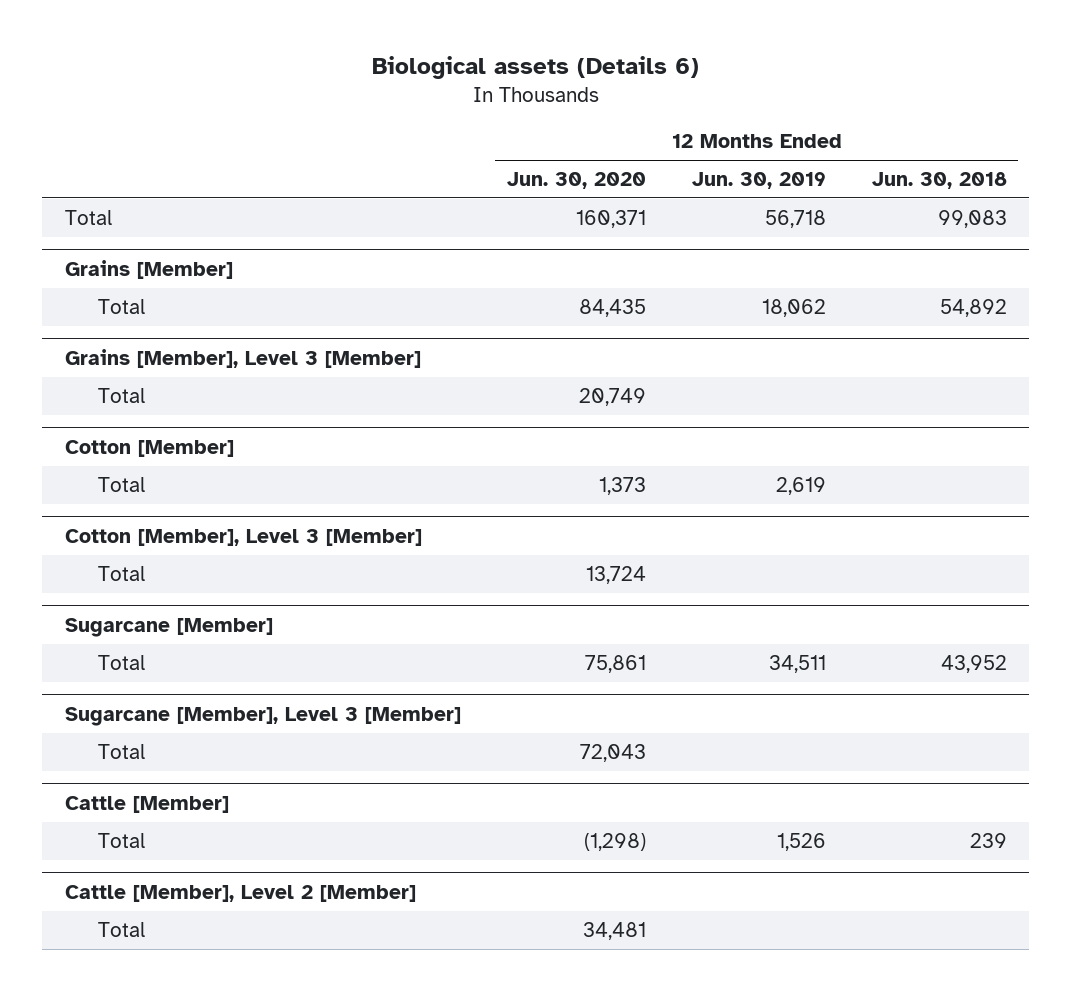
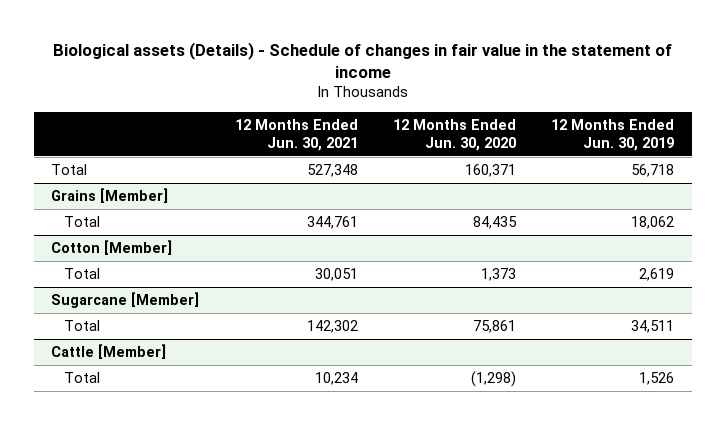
- Biological assets (Details 6)
+ Biological assets (Details) - Schedule of changes in fair value in the statement of income
- | 12 Months Ended Jun. 30, 2020 | 12 Months Ended Jun. 30, 2019 | 12 Months Ended Jun. 30, 2018
+ | 12 Months Ended Jun. 30, 2021 | 12 Months Ended Jun. 30, 2020 | 12 Months Ended Jun. 30, 2019
- Grains [Member], Level 3 [Member]
- Total | 20,749 | |
- Cotton [Member], Level 3 [Member]
- Total | 13,724 | |
- Sugarcane [Member], Level 3 [Member]
- Total | 72,043 | |
- Cattle [Member], Level 2 [Member]
- Total | 34,481 | |

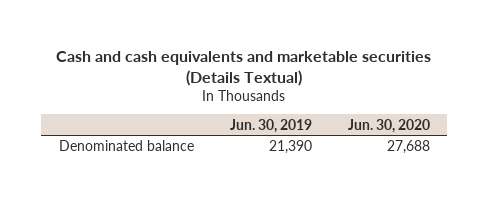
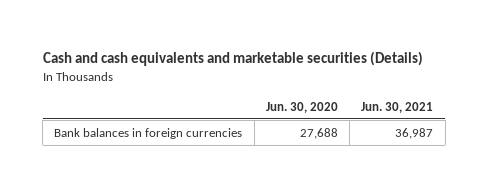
- Cash and cash equivalents and marketable securities (Details Textual)
+ Cash and cash equivalents and marketable securities (Details)
- | Jun. 30, 2019 | Jun. 30, 2020
+ | Jun. 30, 2020 | Jun. 30, 2021
- Denominated balance | 21,390 | 27,688
+ Bank balances in foreign currencies | 27,688 | 36,987

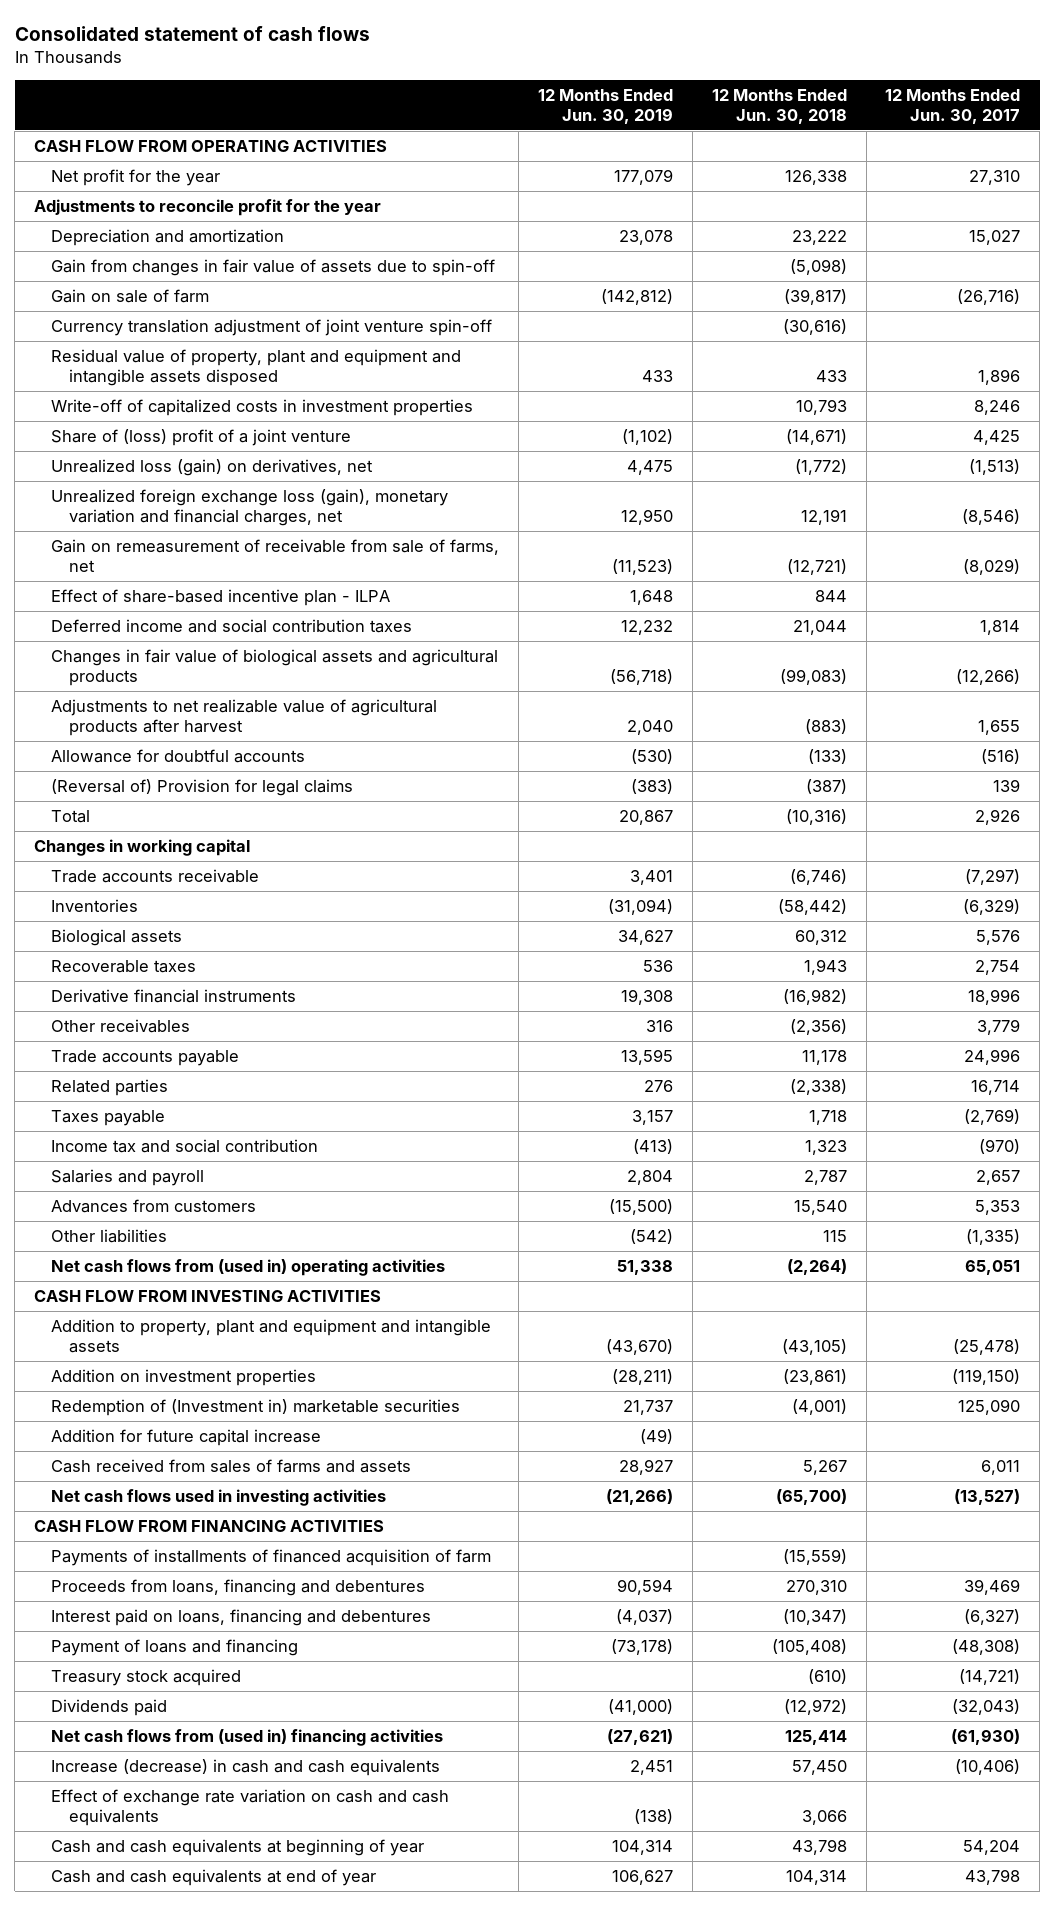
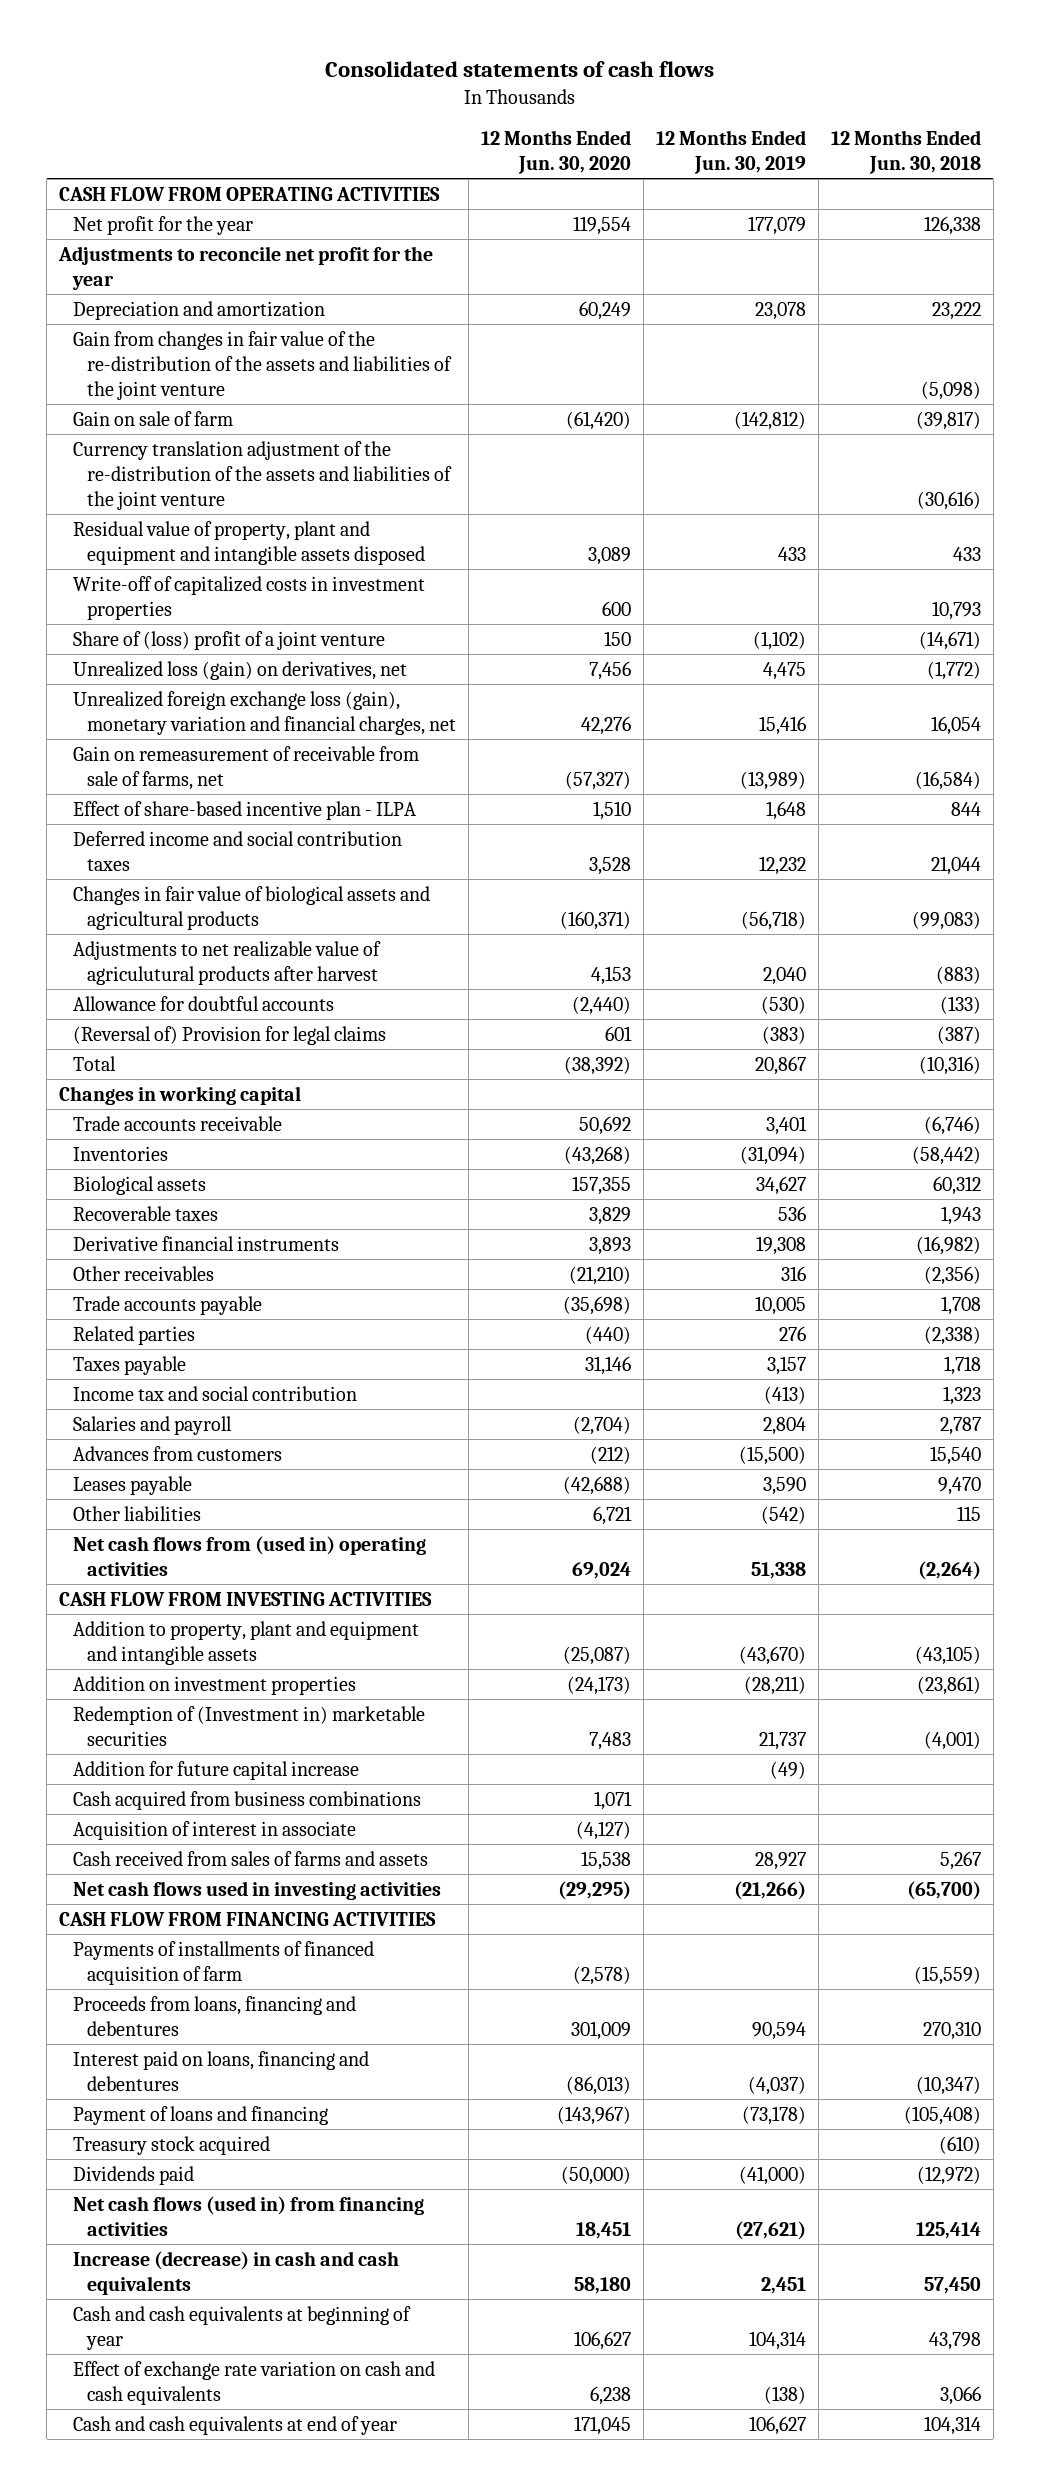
- Consolidated statement of cash flows
+ Consolidated statements of cash flows
- | 12 Months Ended Jun. 30, 2019 | 12 Months Ended Jun. 30, 2018 | 12 Months Ended Jun. 30, 2017
+ | 12 Months Ended Jun. 30, 2020 | 12 Months Ended Jun. 30, 2019 | 12 Months Ended Jun. 30, 2018
- Adjustments to reconcile profit for the year
+ Adjustments to reconcile net profit for the year
- Gain from changes in fair value of assets due to spin-off | | (5,098) |
+ Gain from changes in fair value of the re-distribution of the assets and liabilities of the joint venture | | | (5,098)
- Currency translation adjustment of joint venture spin-off | | (30,616) |
+ Currency translation adjustment of the re-distribution of the assets and liabilities of the joint venture | | | (30,616)
- Unrealized foreign exchange loss (gain), monetary variation and financial charges, net | 12,950 | 12,191 | (8,546)
- Gain on remeasurement of receivable from sale of farms, net | (11,523) | (12,721) | (8,029)
+ Unrealized foreign exchange loss (gain), monetary variation and financial charges, net | 42,276 | 15,416 | 16,054
+ Gain on remeasurement of receivable from sale of farms, net | (57,327) | (13,989) | (16,584)
- Adjustments to net realizable value of agricultural products after harvest | 2,040 | (883) | 1,655
+ Adjustments to net realizable value of agriculutural products after harvest | 4,153 | 2,040 | (883)
- Trade accounts payable | 13,595 | 11,178 | 24,996
+ Trade accounts payable | (35,698) | 10,005 | 1,708
+ Leases payable | (42,688) | 3,590 | 9,470
+ Cash acquired from business combinations | 1,071 | |
+ Acquisition of interest in associate | (4,127) | |
- Net cash flows from (used in) financing activities | (27,621) | 125,414 | (61,930)
+ Net cash flows (used in) from financing activities | 18,451 | (27,621) | 125,414
moved down: Effect of exchange rate variation on cash and cash equivalents | 6,238 | (138) | 3,066

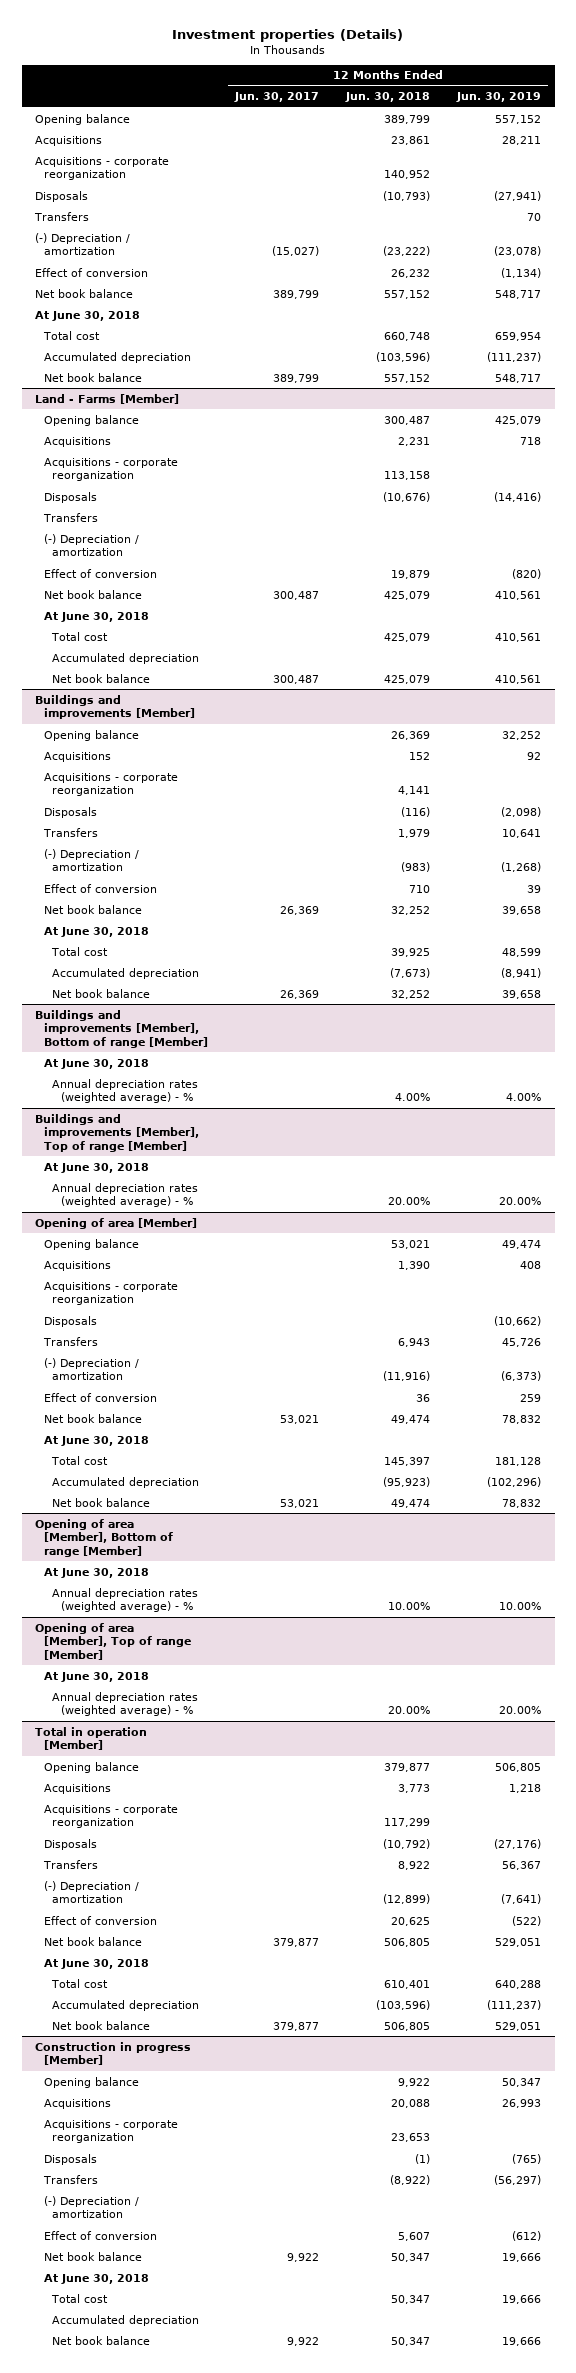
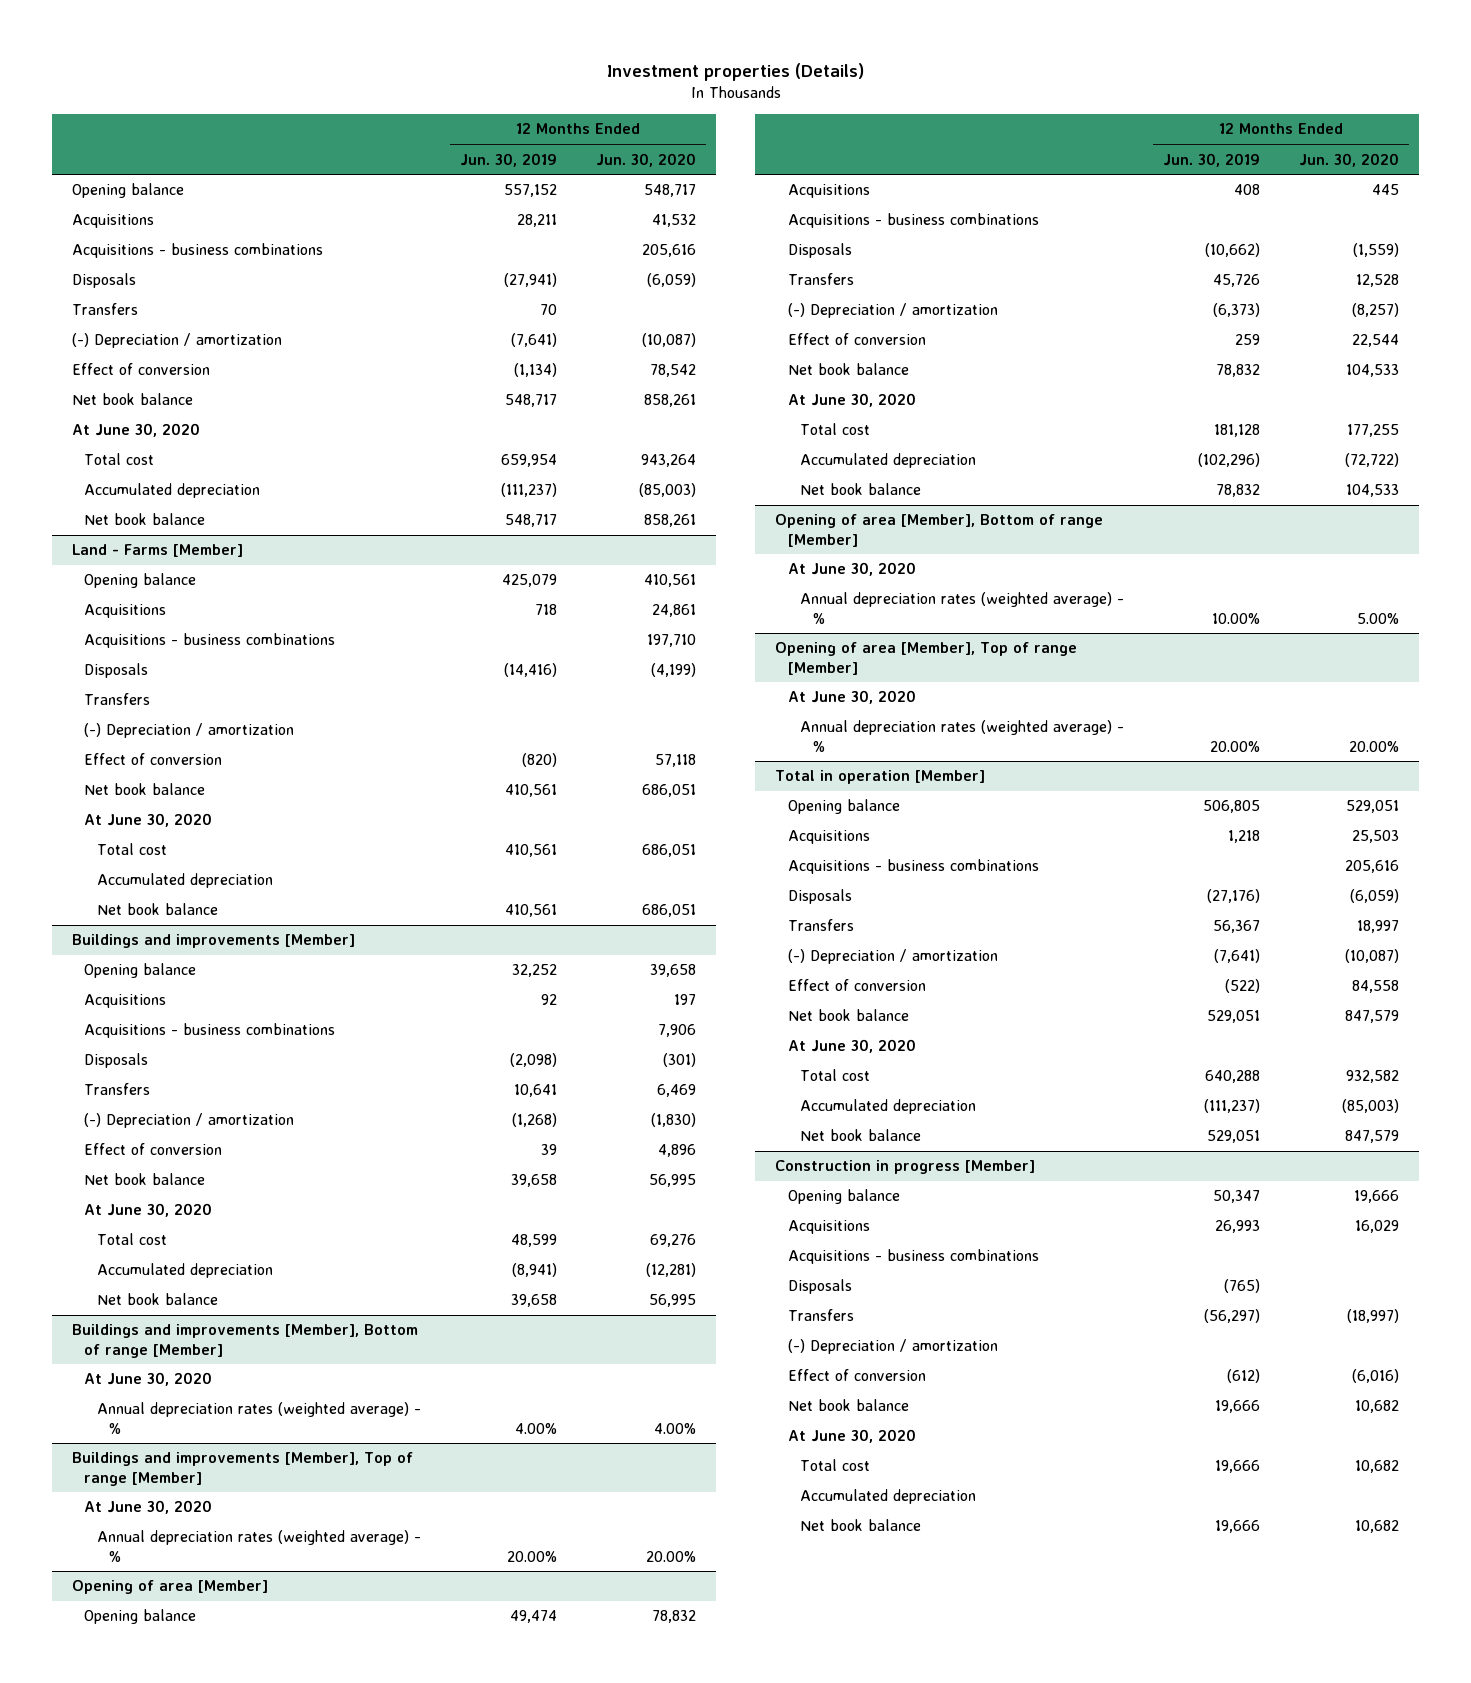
- | 12 Months Ended Jun. 30, 2017 | 12 Months Ended Jun. 30, 2018 | 12 Months Ended Jun. 30, 2019
+ | 12 Months Ended Jun. 30, 2019 | 12 Months Ended Jun. 30, 2020
- Acquisitions - corporate reorganization | | 140,952 |
+ Acquisitions - business combinations | | 205,616
- (-) Depreciation / amortization | (15,027) | (23,222) | (23,078)
+ (-) Depreciation / amortization | (7,641) | (10,087)
- At June 30, 2018
+ At June 30, 2020
@ Land - Farms [Member]
- Acquisitions - corporate reorganization | | 113,158 |
+ Acquisitions - business combinations | | 197,710
- At June 30, 2018
+ At June 30, 2020
@ Buildings and improvements [Member]
- Acquisitions - corporate reorganization | | 4,141 |
+ Acquisitions - business combinations | | 7,906
- At June 30, 2018
+ At June 30, 2020
@ Buildings and improvements [Member], Bottom of range [Member]
- At June 30, 2018
+ At June 30, 2020
@ Buildings and improvements [Member], Top of range [Member]
- At June 30, 2018
+ At June 30, 2020
@ Opening of area [Member]
- Acquisitions - corporate reorganization
+ Acquisitions - business combinations
- At June 30, 2018
+ At June 30, 2020
@ Opening of area [Member], Bottom of range [Member]
- At June 30, 2018
+ At June 30, 2020
@ Opening of area [Member], Top of range [Member]
- At June 30, 2018
+ At June 30, 2020
@ Total in operation [Member]
- Acquisitions - corporate reorganization | | 117,299 |
+ Acquisitions - business combinations | | 205,616
- At June 30, 2018
+ At June 30, 2020
@ Construction in progress [Member]
- Acquisitions - corporate reorganization | | 23,653 |
+ Acquisitions - business combinations
- At June 30, 2018
+ At June 30, 2020

